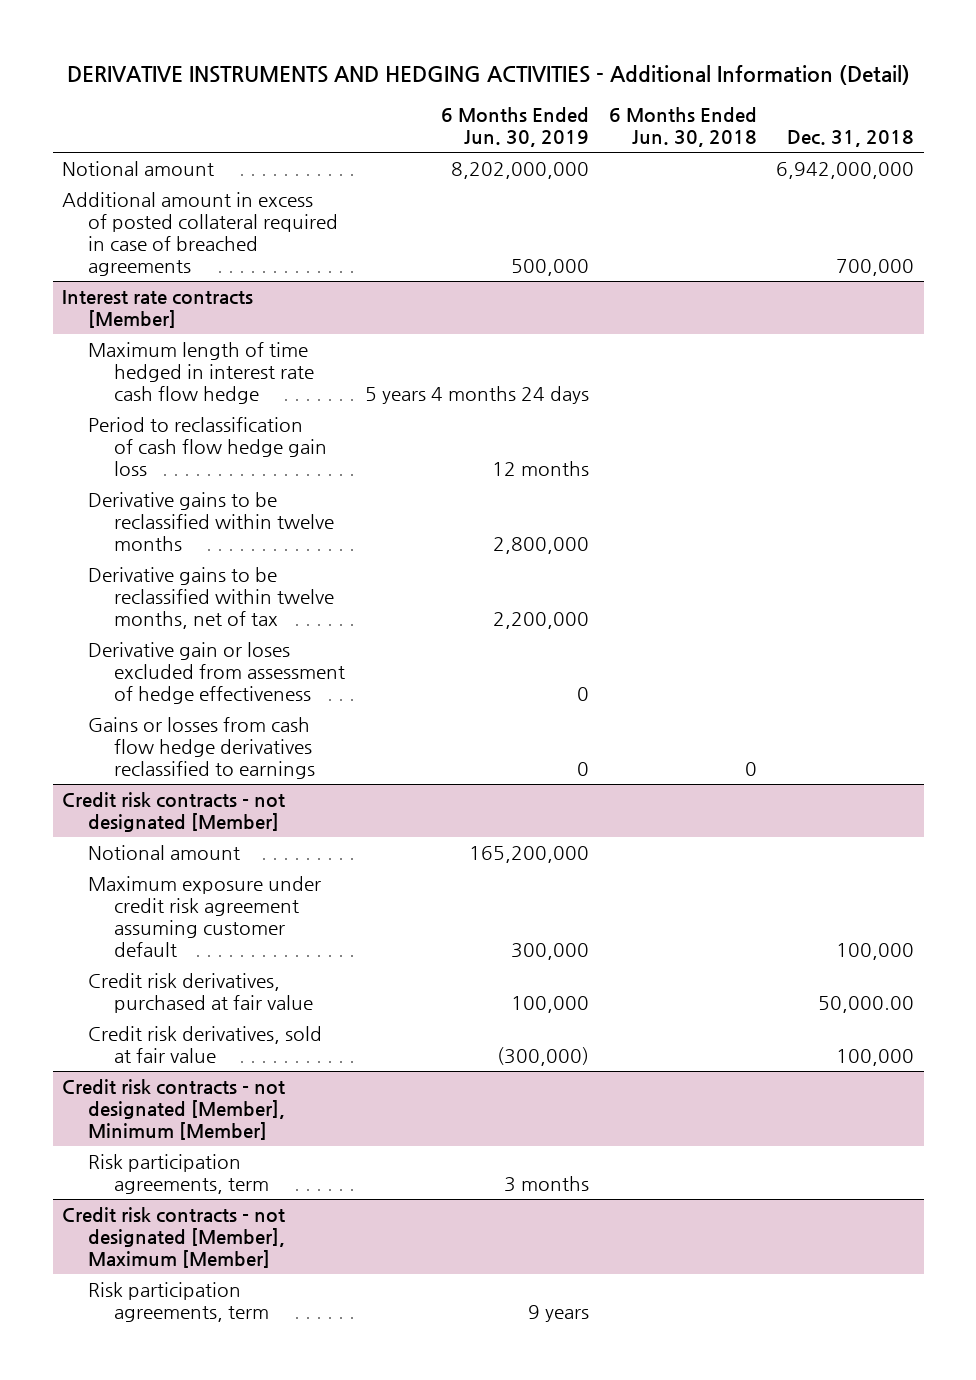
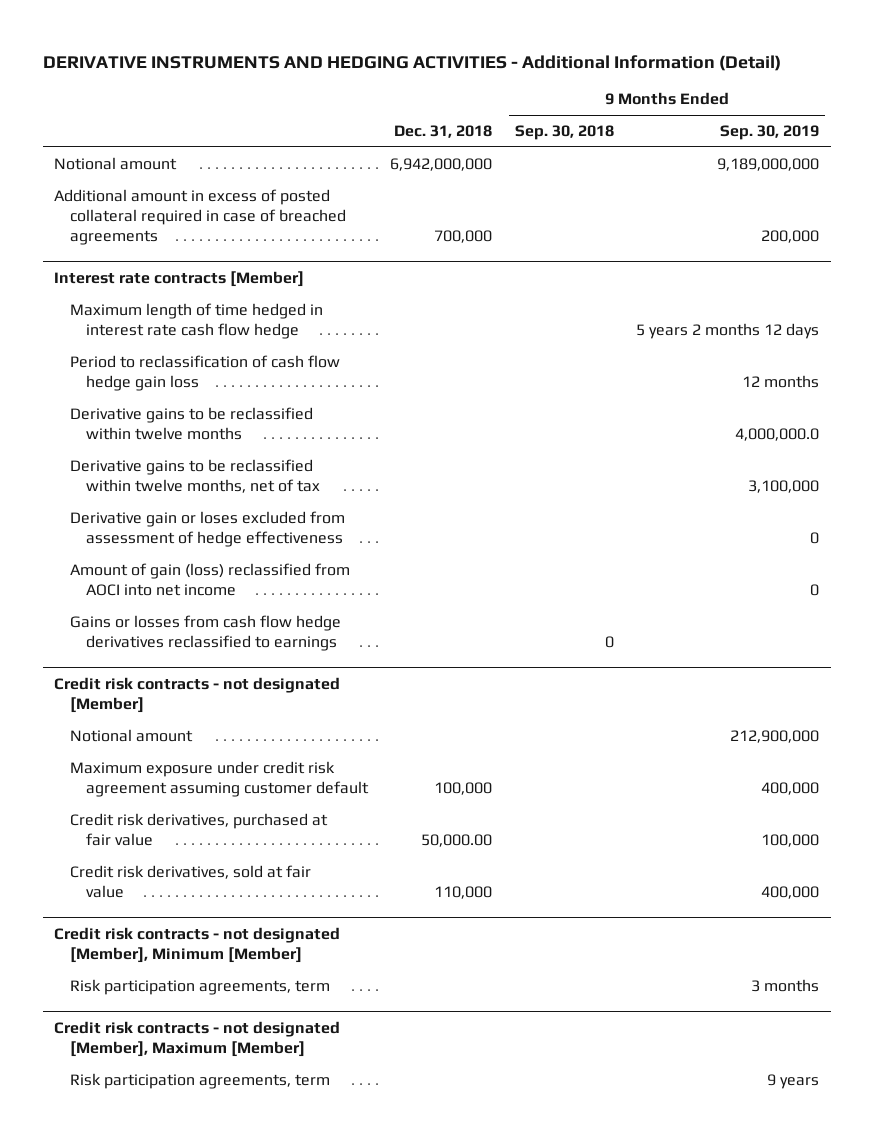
- | 6 Months Ended Jun. 30, 2019 | 6 Months Ended Jun. 30, 2018 | Dec. 31, 2018
+ | Dec. 31, 2018 | 9 Months Ended Sep. 30, 2018 | 9 Months Ended Sep. 30, 2019
@ Interest rate contracts [Member]
+ Amount of gain (loss) reclassified from AOCI into net income | | | 0
@ Credit risk contracts - not designated [Member]
- Credit risk derivatives, sold at fair value | (300,000) | | 100,000
+ Credit risk derivatives, sold at fair value | 110,000 | | 400,000

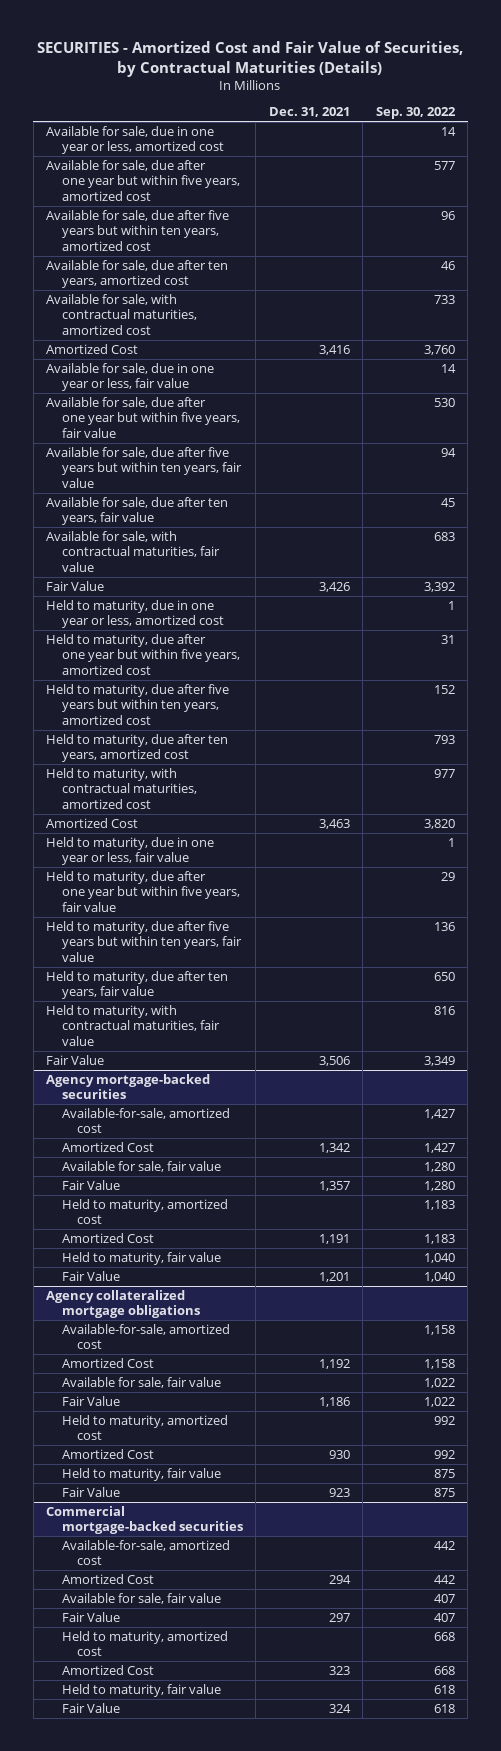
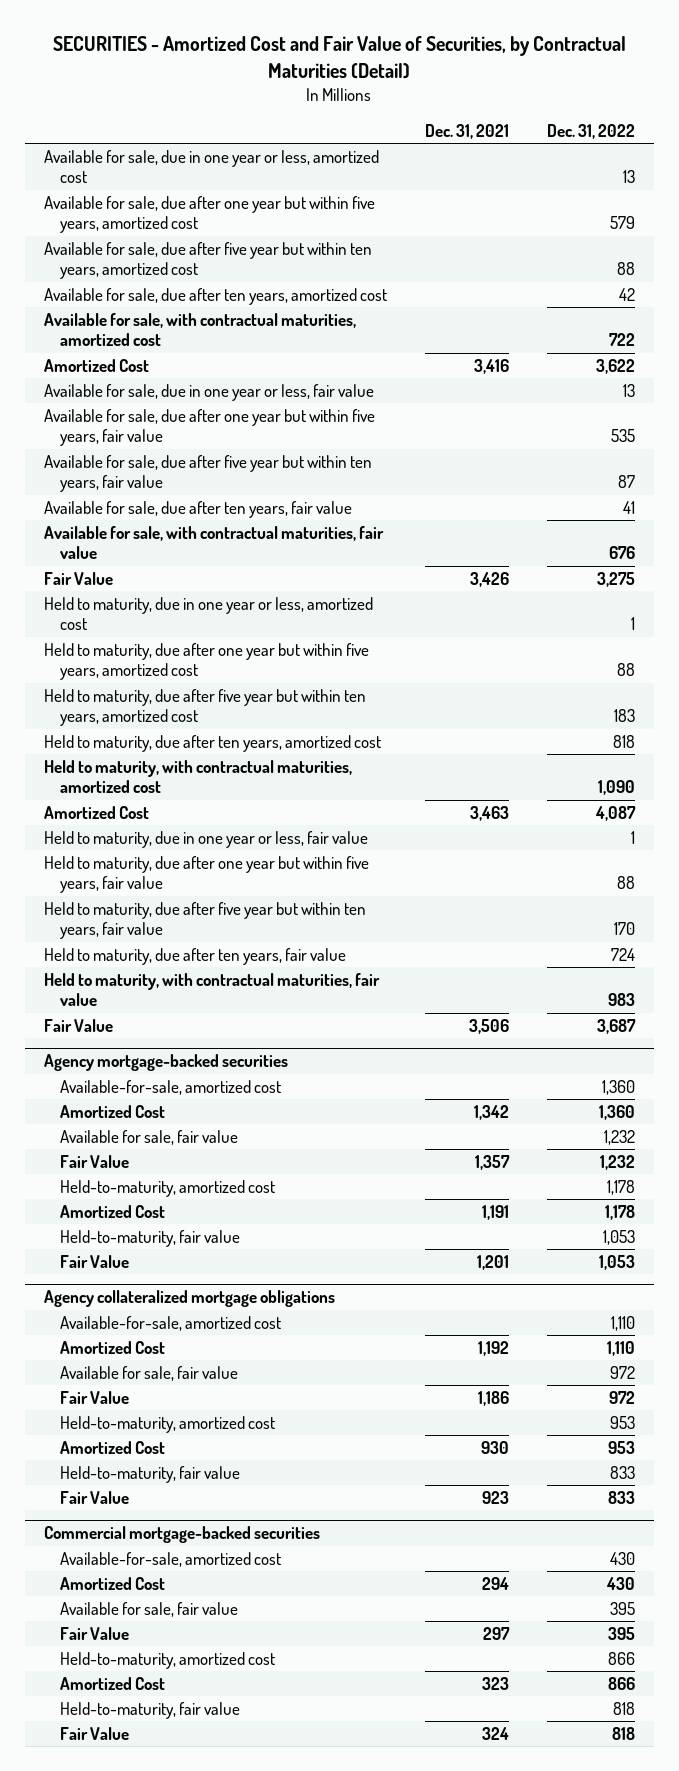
- SECURITIES - Amortized Cost and Fair Value of Securities, by Contractual Maturities (Details)
+ SECURITIES - Amortized Cost and Fair Value of Securities, by Contractual Maturities (Detail)
- | Dec. 31, 2021 | Sep. 30, 2022
+ | Dec. 31, 2021 | Dec. 31, 2022
- Available for sale, due after five years but within ten years, amortized cost | | 96
+ Available for sale, due after five year but within ten years, amortized cost | | 88
- Available for sale, due after five years but within ten years, fair value | | 94
+ Available for sale, due after five year but within ten years, fair value | | 87
- Held to maturity, due after five years but within ten years, amortized cost | | 152
+ Held to maturity, due after five year but within ten years, amortized cost | | 183
- Held to maturity, due after five years but within ten years, fair value | | 136
+ Held to maturity, due after five year but within ten years, fair value | | 170
@ Agency mortgage-backed securities
- Held to maturity, amortized cost | | 1,183
+ Held-to-maturity, amortized cost | | 1,178
- Held to maturity, fair value | | 1,040
+ Held-to-maturity, fair value | | 1,053
@ Agency collateralized mortgage obligations
- Held to maturity, amortized cost | | 992
+ Held-to-maturity, amortized cost | | 953
- Held to maturity, fair value | | 875
+ Held-to-maturity, fair value | | 833
@ Commercial mortgage-backed securities
- Held to maturity, amortized cost | | 668
+ Held-to-maturity, amortized cost | | 866
- Held to maturity, fair value | | 618
+ Held-to-maturity, fair value | | 818

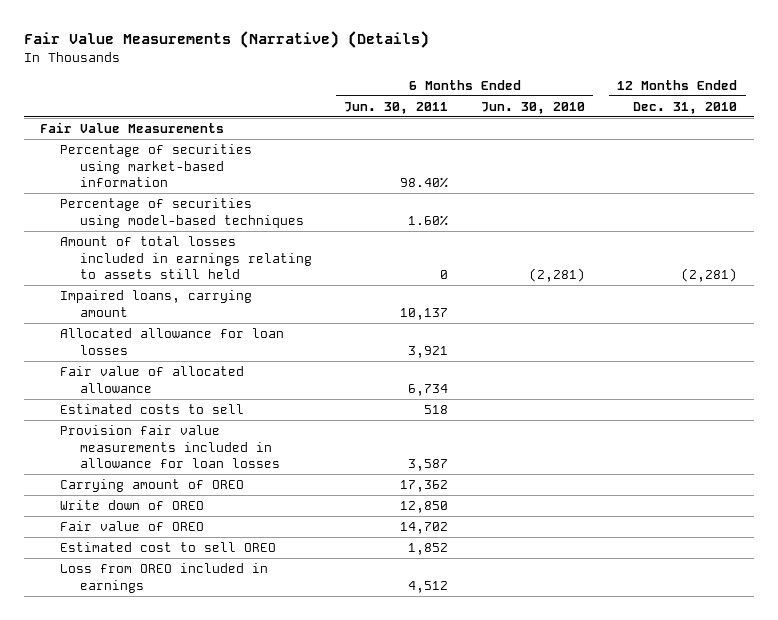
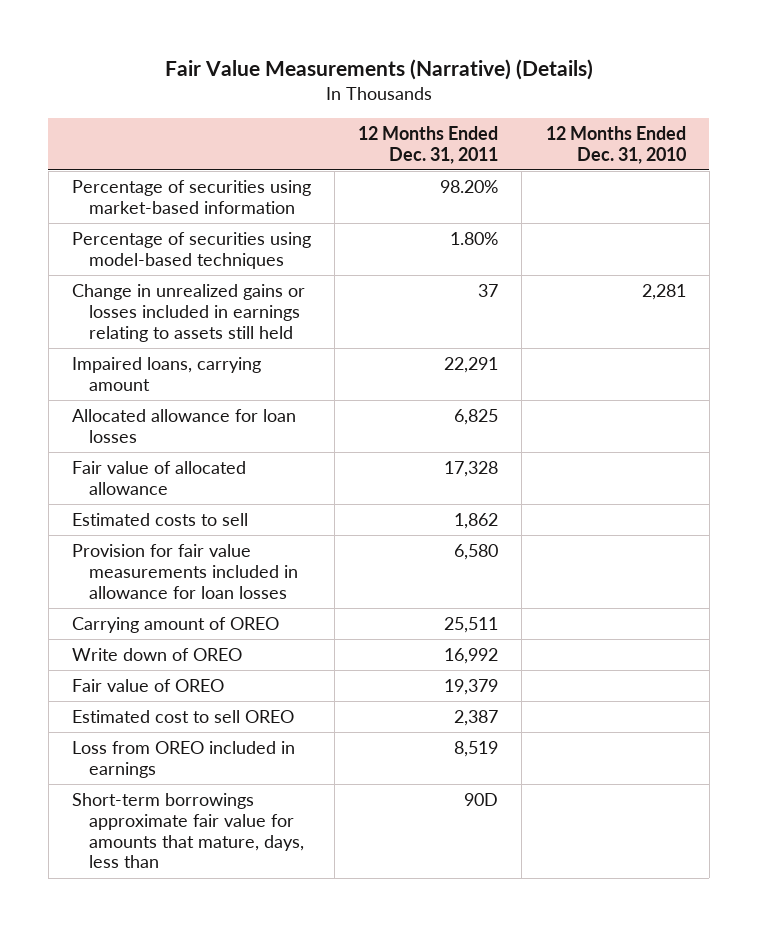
- | 6 Months Ended Jun. 30, 2011 | 6 Months Ended Jun. 30, 2010 | 12 Months Ended Dec. 31, 2010
+ | 12 Months Ended Dec. 31, 2011 | 12 Months Ended Dec. 31, 2010
- Fair Value Measurements
- Amount of total losses included in earnings relating to assets still held | 0 | (2,281) | (2,281)
+ Change in unrealized gains or losses included in earnings relating to assets still held | 37 | 2,281
- Provision fair value measurements included in allowance for loan losses | 3,587 | |
+ Provision for fair value measurements included in allowance for loan losses | 6,580 |
+ Short-term borrowings approximate fair value for amounts that mature, days, less than | 90D |

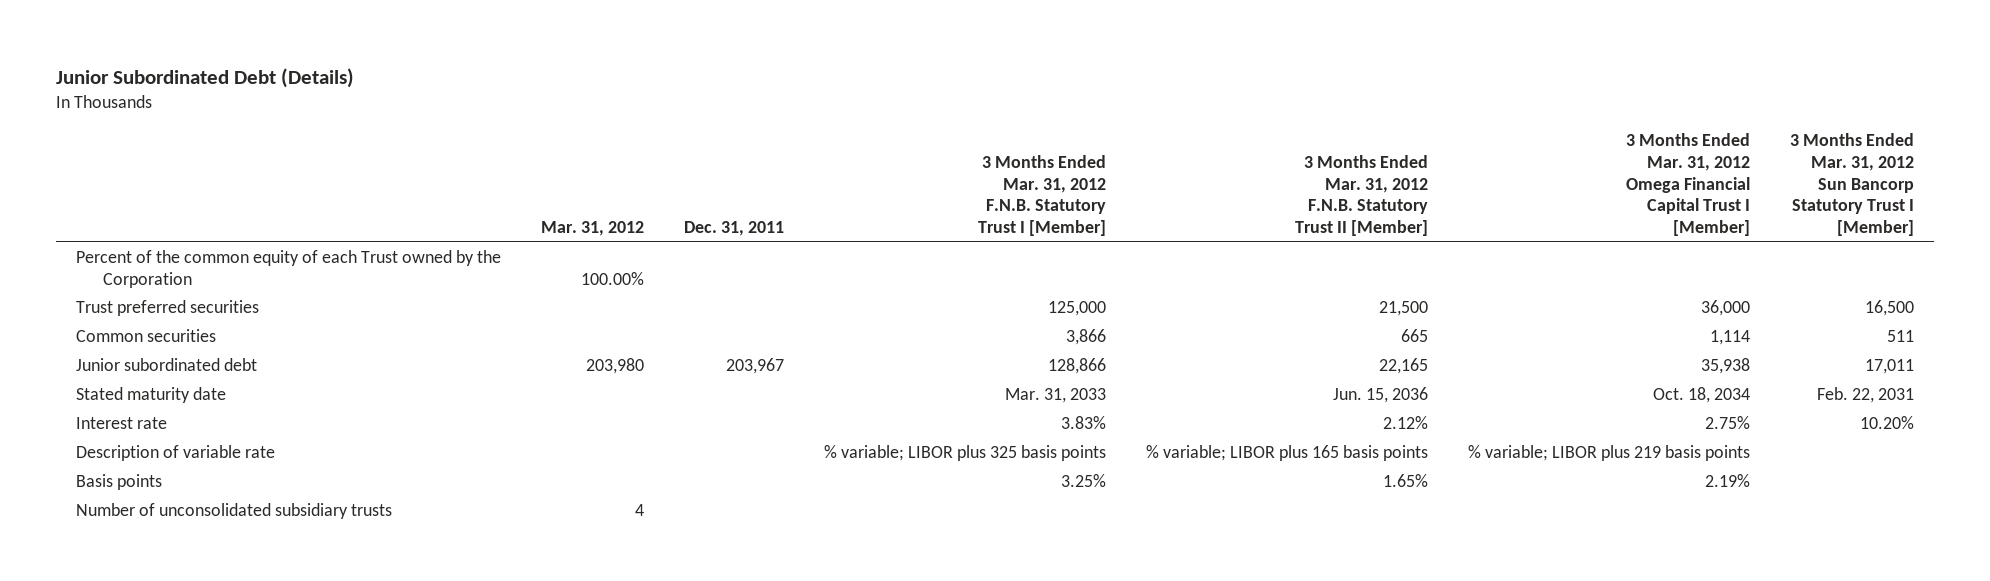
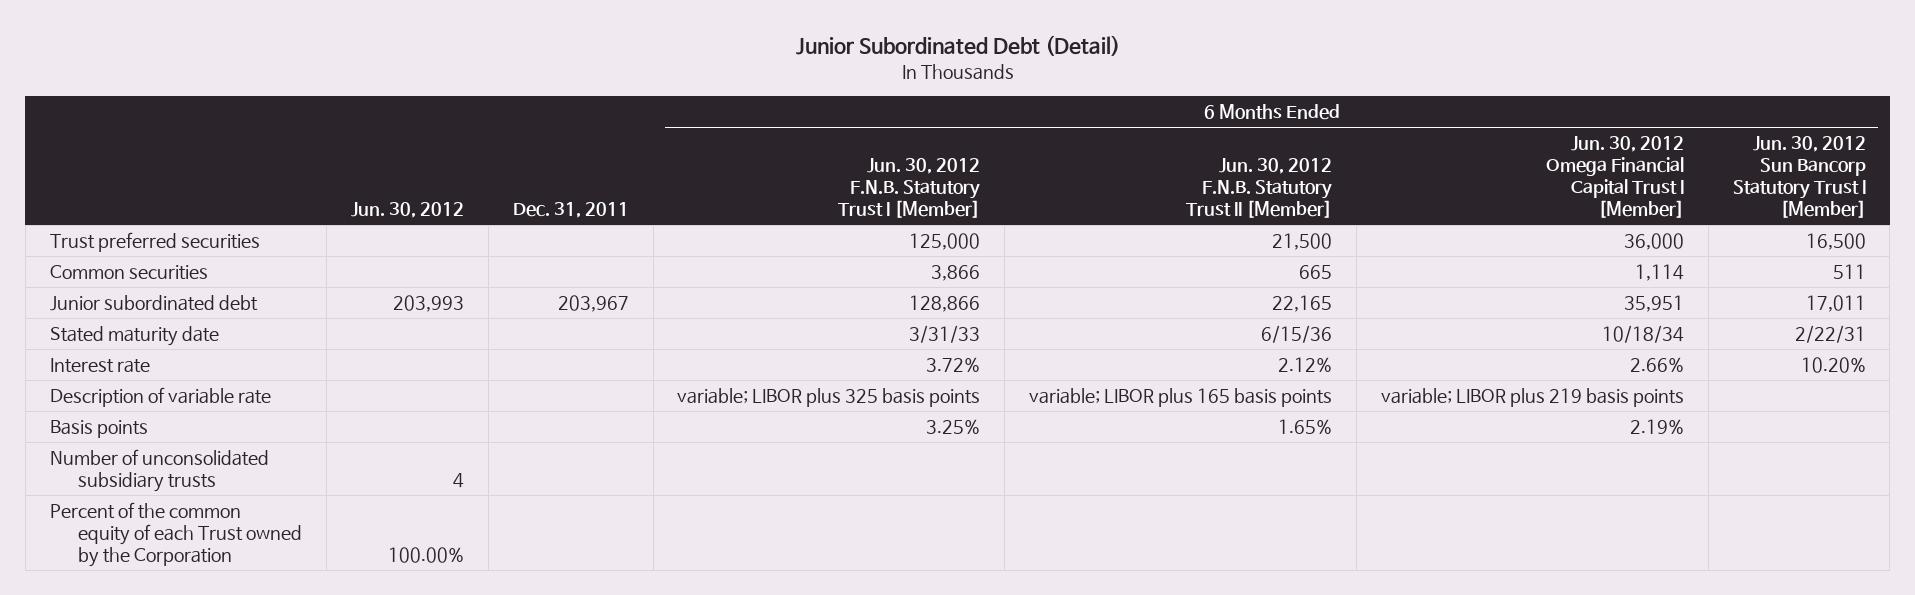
- Junior Subordinated Debt (Details)
+ Junior Subordinated Debt (Detail)
- | Mar. 31, 2012 | Dec. 31, 2011 | 3 Months Ended Mar. 31, 2012 F.N.B. Statutory Trust I [Member] | 3 Months Ended Mar. 31, 2012 F.N.B. Statutory Trust II [Member] | 3 Months Ended Mar. 31, 2012 Omega Financial Capital Trust I [Member] | 3 Months Ended Mar. 31, 2012 Sun Bancorp Statutory Trust I [Member]
+ | Jun. 30, 2012 | Dec. 31, 2011 | 6 Months Ended Jun. 30, 2012 F.N.B. Statutory Trust I [Member] | 6 Months Ended Jun. 30, 2012 F.N.B. Statutory Trust II [Member] | 6 Months Ended Jun. 30, 2012 Omega Financial Capital Trust I [Member] | 6 Months Ended Jun. 30, 2012 Sun Bancorp Statutory Trust I [Member]
moved down: Percent of the common equity of each Trust owned by the Corporation | 100.00% | | | | |

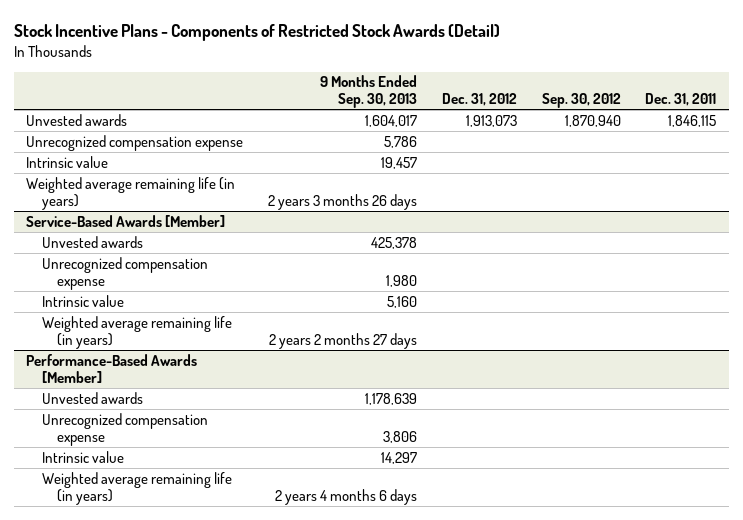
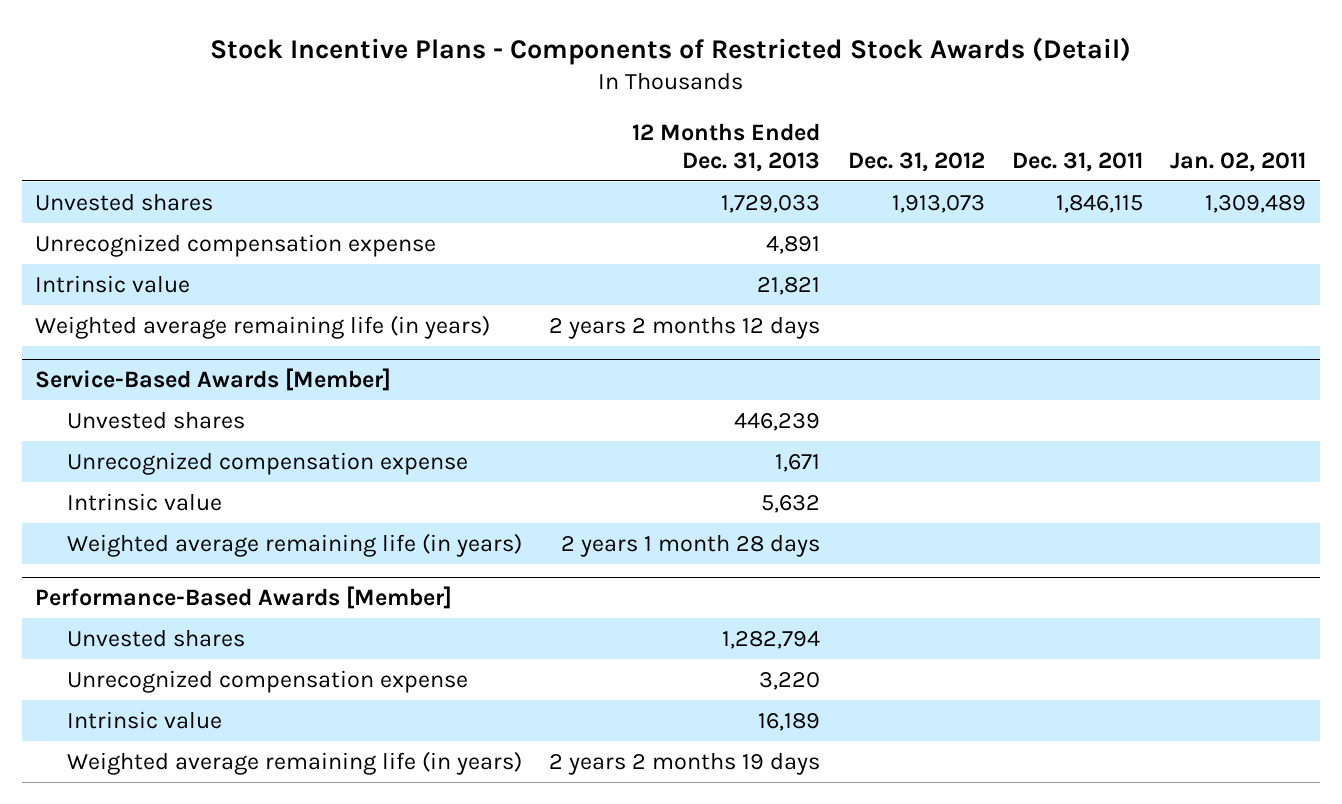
- | 9 Months Ended Sep. 30, 2013 | Dec. 31, 2012 | Sep. 30, 2012 | Dec. 31, 2011
+ | 12 Months Ended Dec. 31, 2013 | Dec. 31, 2012 | Dec. 31, 2011 | Jan. 02, 2011
- Unvested awards | 1,604,017 | 1,913,073 | 1,870,940 | 1,846,115
+ Unvested shares | 1,729,033 | 1,913,073 | 1,846,115 | 1,309,489
@ Service-Based Awards [Member]
- Unvested awards | 425,378 | | |
+ Unvested shares | 446,239 | | |
@ Performance-Based Awards [Member]
- Unvested awards | 1,178,639 | | |
+ Unvested shares | 1,282,794 | | |

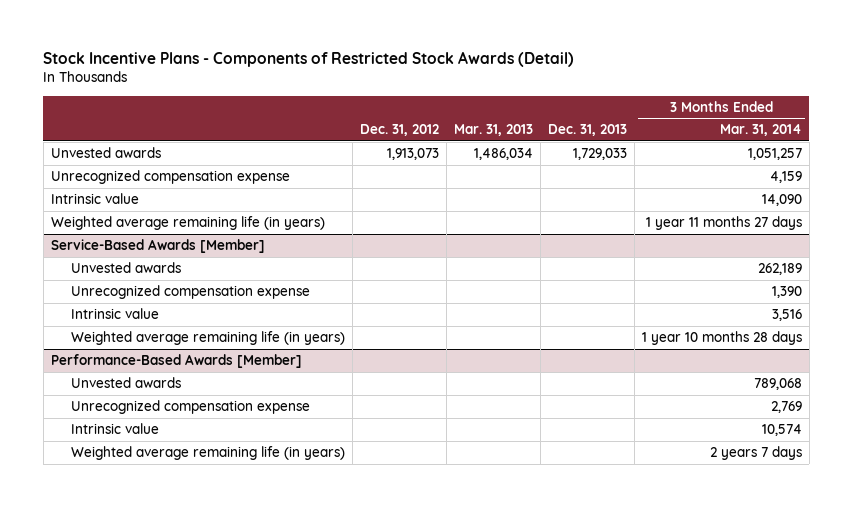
- | 12 Months Ended Dec. 31, 2013 | Dec. 31, 2012 | Dec. 31, 2011 | Jan. 02, 2011
+ | Dec. 31, 2012 | Mar. 31, 2013 | Dec. 31, 2013 | 3 Months Ended Mar. 31, 2014
- Unvested shares | 1,729,033 | 1,913,073 | 1,846,115 | 1,309,489
+ Unvested awards | 1,913,073 | 1,486,034 | 1,729,033 | 1,051,257
@ Service-Based Awards [Member]
- Unvested shares | 446,239 | | |
+ Unvested awards | | | | 262,189
@ Performance-Based Awards [Member]
- Unvested shares | 1,282,794 | | |
+ Unvested awards | | | | 789,068

